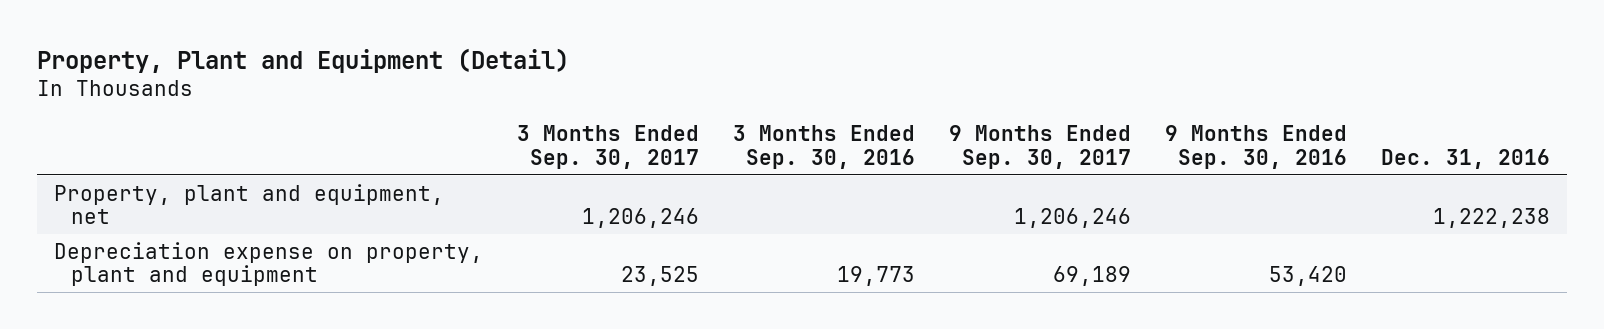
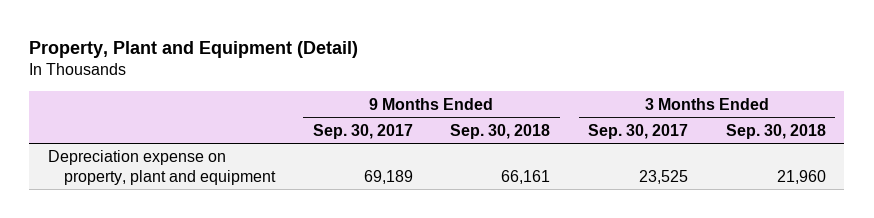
- | 3 Months Ended Sep. 30, 2017 | 3 Months Ended Sep. 30, 2016 | 9 Months Ended Sep. 30, 2017 | 9 Months Ended Sep. 30, 2016 | Dec. 31, 2016
+ | 9 Months Ended Sep. 30, 2017 | 9 Months Ended Sep. 30, 2018 | 3 Months Ended Sep. 30, 2017 | 3 Months Ended Sep. 30, 2018
- Property, plant and equipment, net | 1,206,246 | | 1,206,246 | | 1,222,238

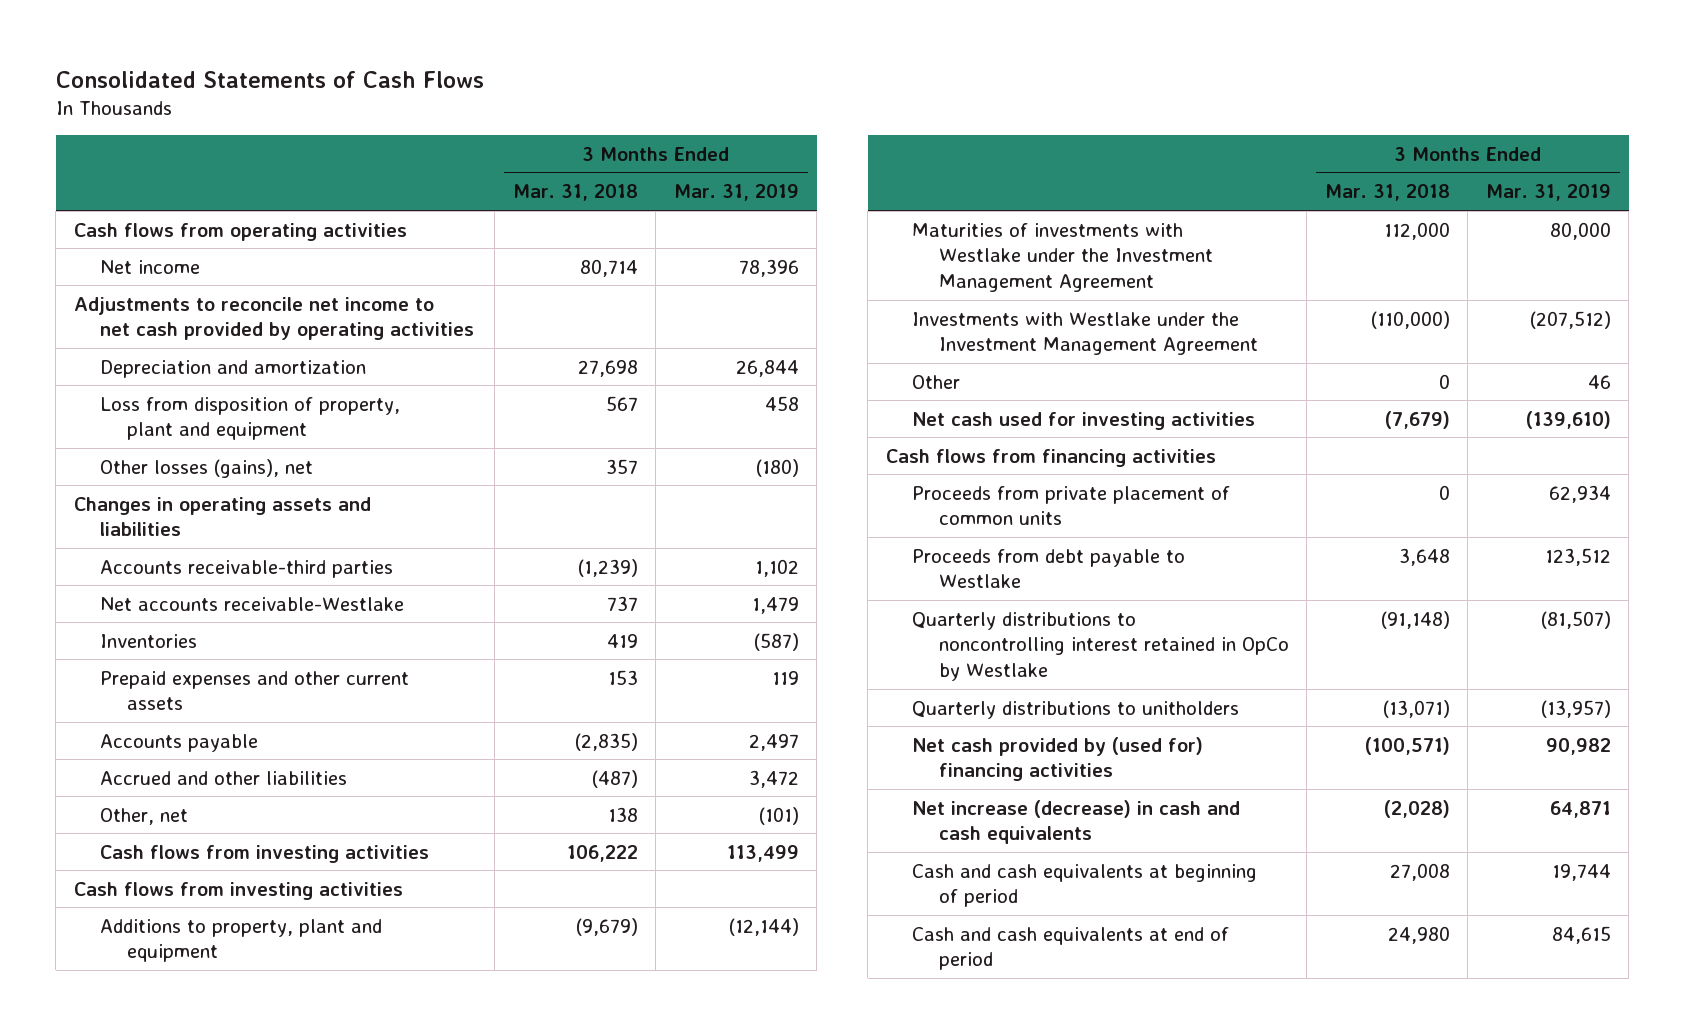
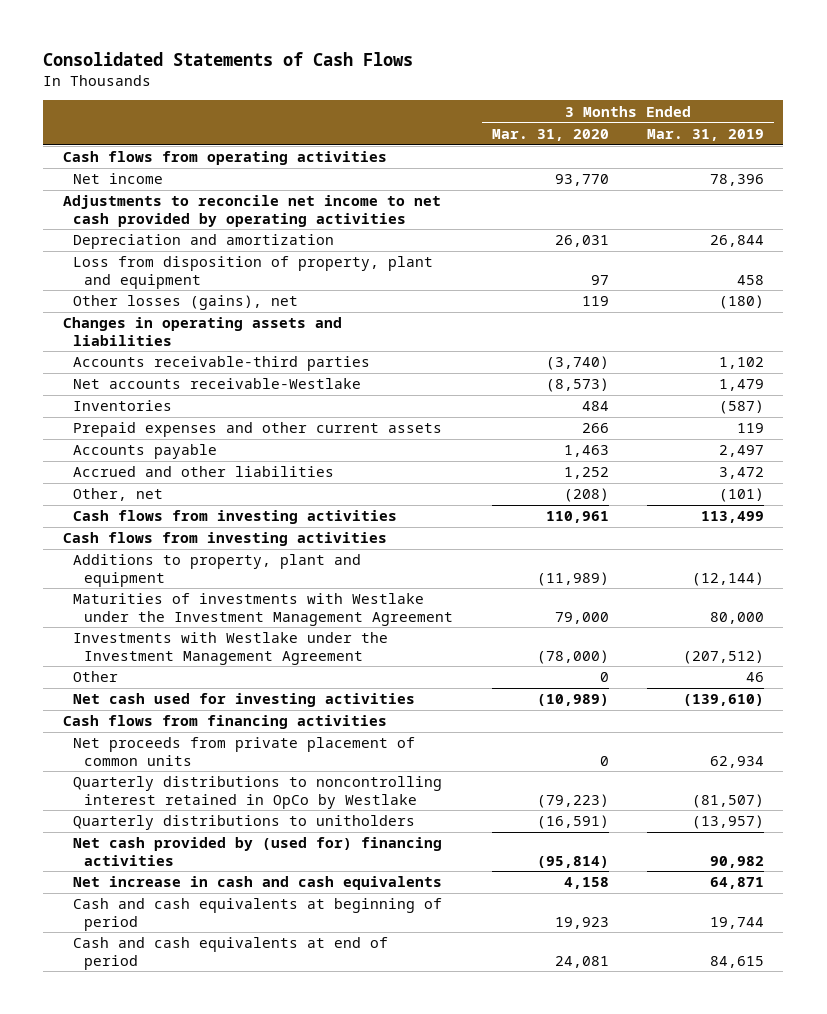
- | 3 Months Ended Mar. 31, 2018 | 3 Months Ended Mar. 31, 2019
+ | 3 Months Ended Mar. 31, 2020 | 3 Months Ended Mar. 31, 2019
- Proceeds from private placement of common units | 0 | 62,934
- Proceeds from debt payable to Westlake | 3,648 | 123,512
+ Net proceeds from private placement of common units | 0 | 62,934
- Net increase (decrease) in cash and cash equivalents | (2,028) | 64,871
+ Net increase in cash and cash equivalents | 4,158 | 64,871

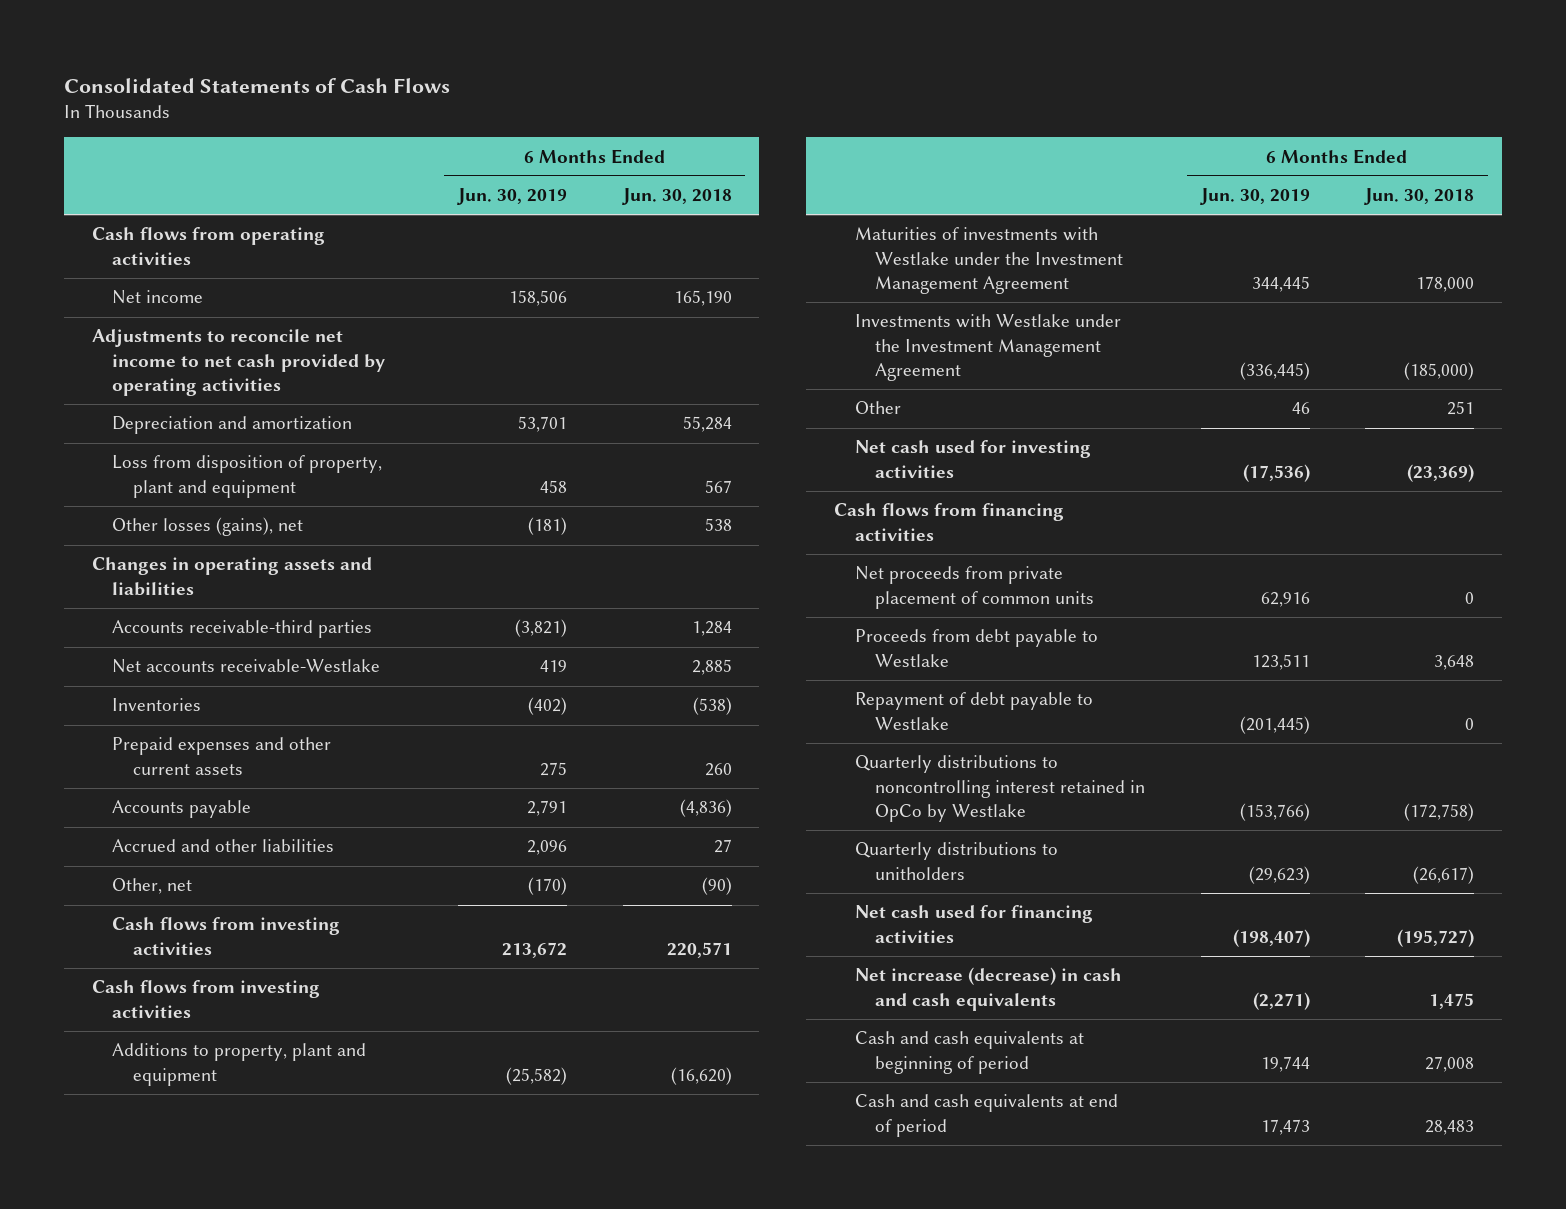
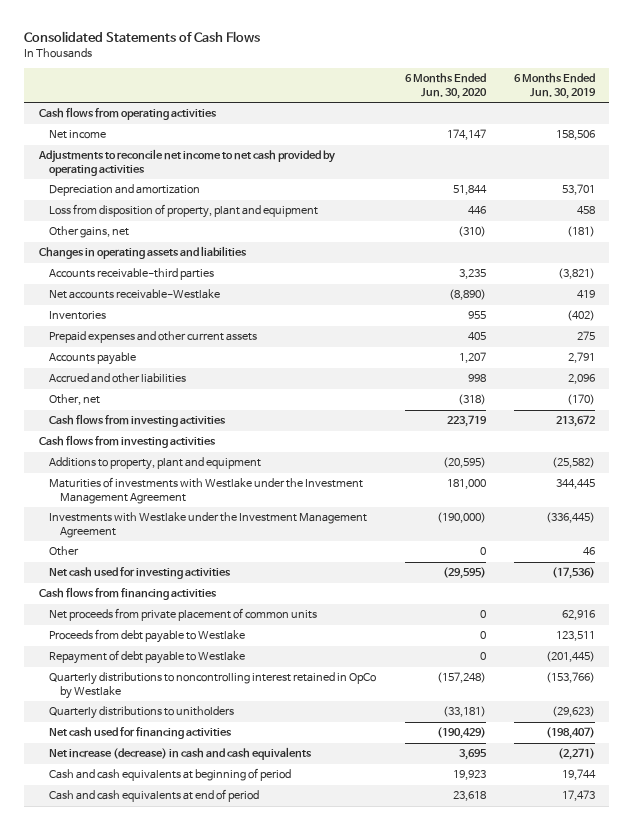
- | 6 Months Ended Jun. 30, 2019 | 6 Months Ended Jun. 30, 2018
+ | 6 Months Ended Jun. 30, 2020 | 6 Months Ended Jun. 30, 2019
- Other losses (gains), net | (181) | 538
+ Other gains, net | (310) | (181)

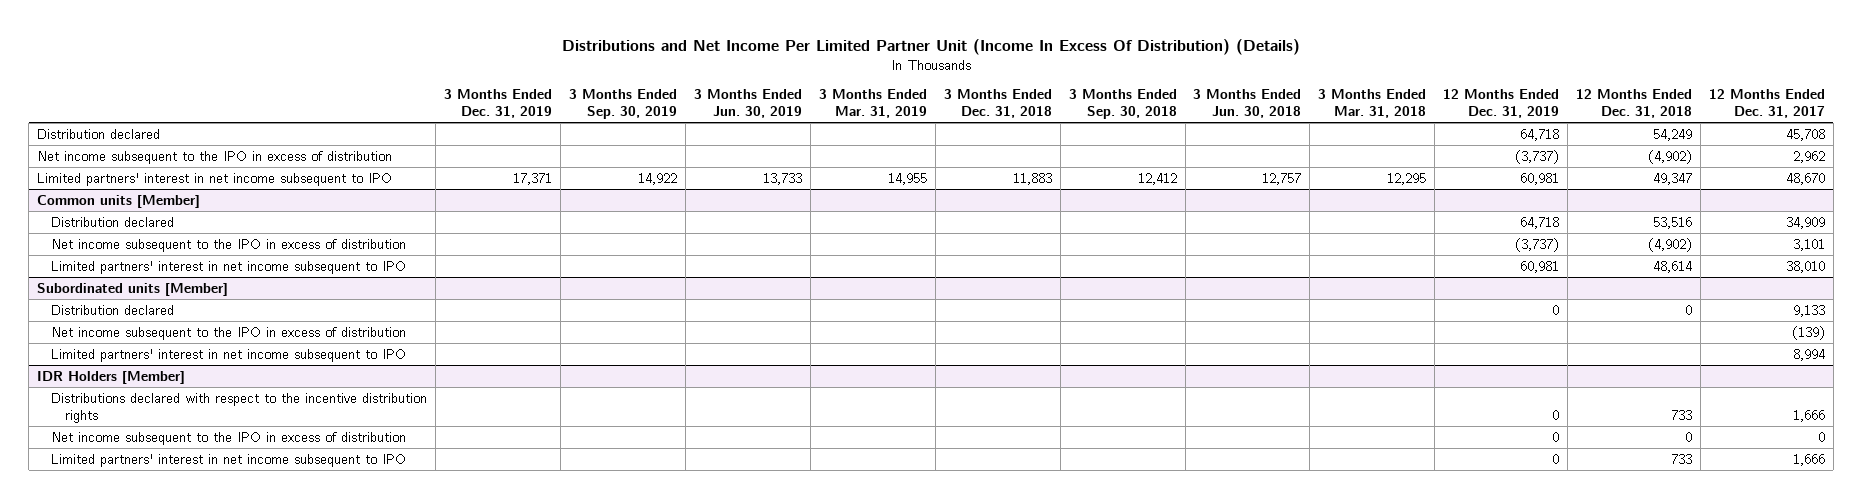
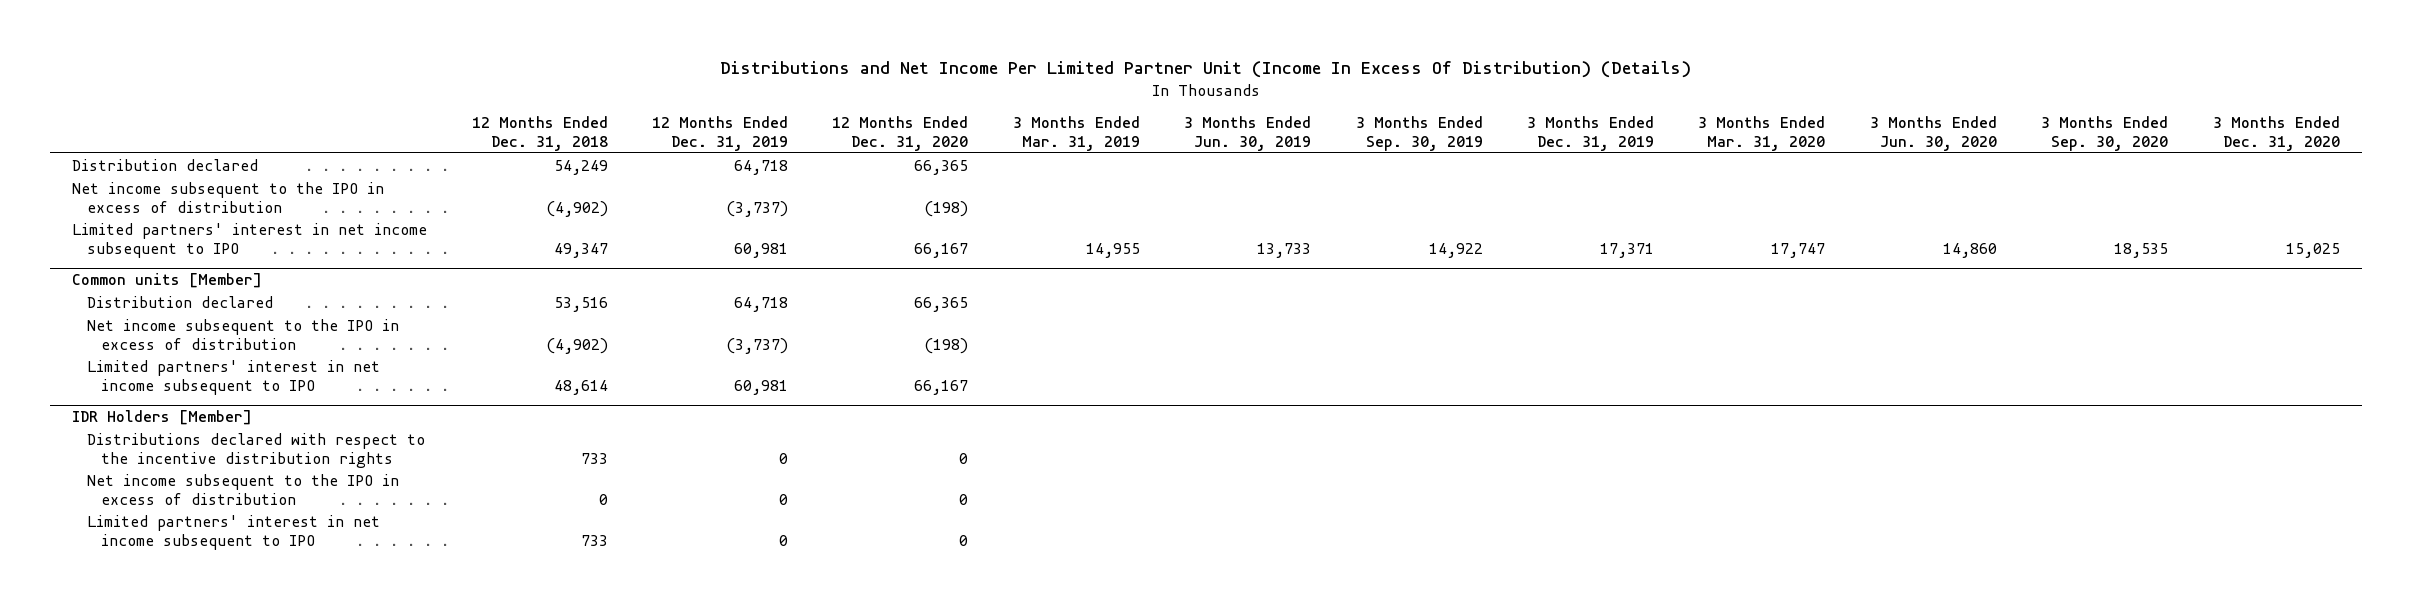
- | 3 Months Ended Dec. 31, 2019 | 3 Months Ended Sep. 30, 2019 | 3 Months Ended Jun. 30, 2019 | 3 Months Ended Mar. 31, 2019 | 3 Months Ended Dec. 31, 2018 | 3 Months Ended Sep. 30, 2018 | 3 Months Ended Jun. 30, 2018 | 3 Months Ended Mar. 31, 2018 | 12 Months Ended Dec. 31, 2019 | 12 Months Ended Dec. 31, 2018 | 12 Months Ended Dec. 31, 2017
+ | 12 Months Ended Dec. 31, 2018 | 12 Months Ended Dec. 31, 2019 | 12 Months Ended Dec. 31, 2020 | 3 Months Ended Mar. 31, 2019 | 3 Months Ended Jun. 30, 2019 | 3 Months Ended Sep. 30, 2019 | 3 Months Ended Dec. 31, 2019 | 3 Months Ended Mar. 31, 2020 | 3 Months Ended Jun. 30, 2020 | 3 Months Ended Sep. 30, 2020 | 3 Months Ended Dec. 31, 2020
- Subordinated units [Member]
- Distribution declared | | | | | | | | | 0 | 0 | 9,133
- Net income subsequent to the IPO in excess of distribution | | | | | | | | | | | (139)
- Limited partners' interest in net income subsequent to IPO | | | | | | | | | | | 8,994

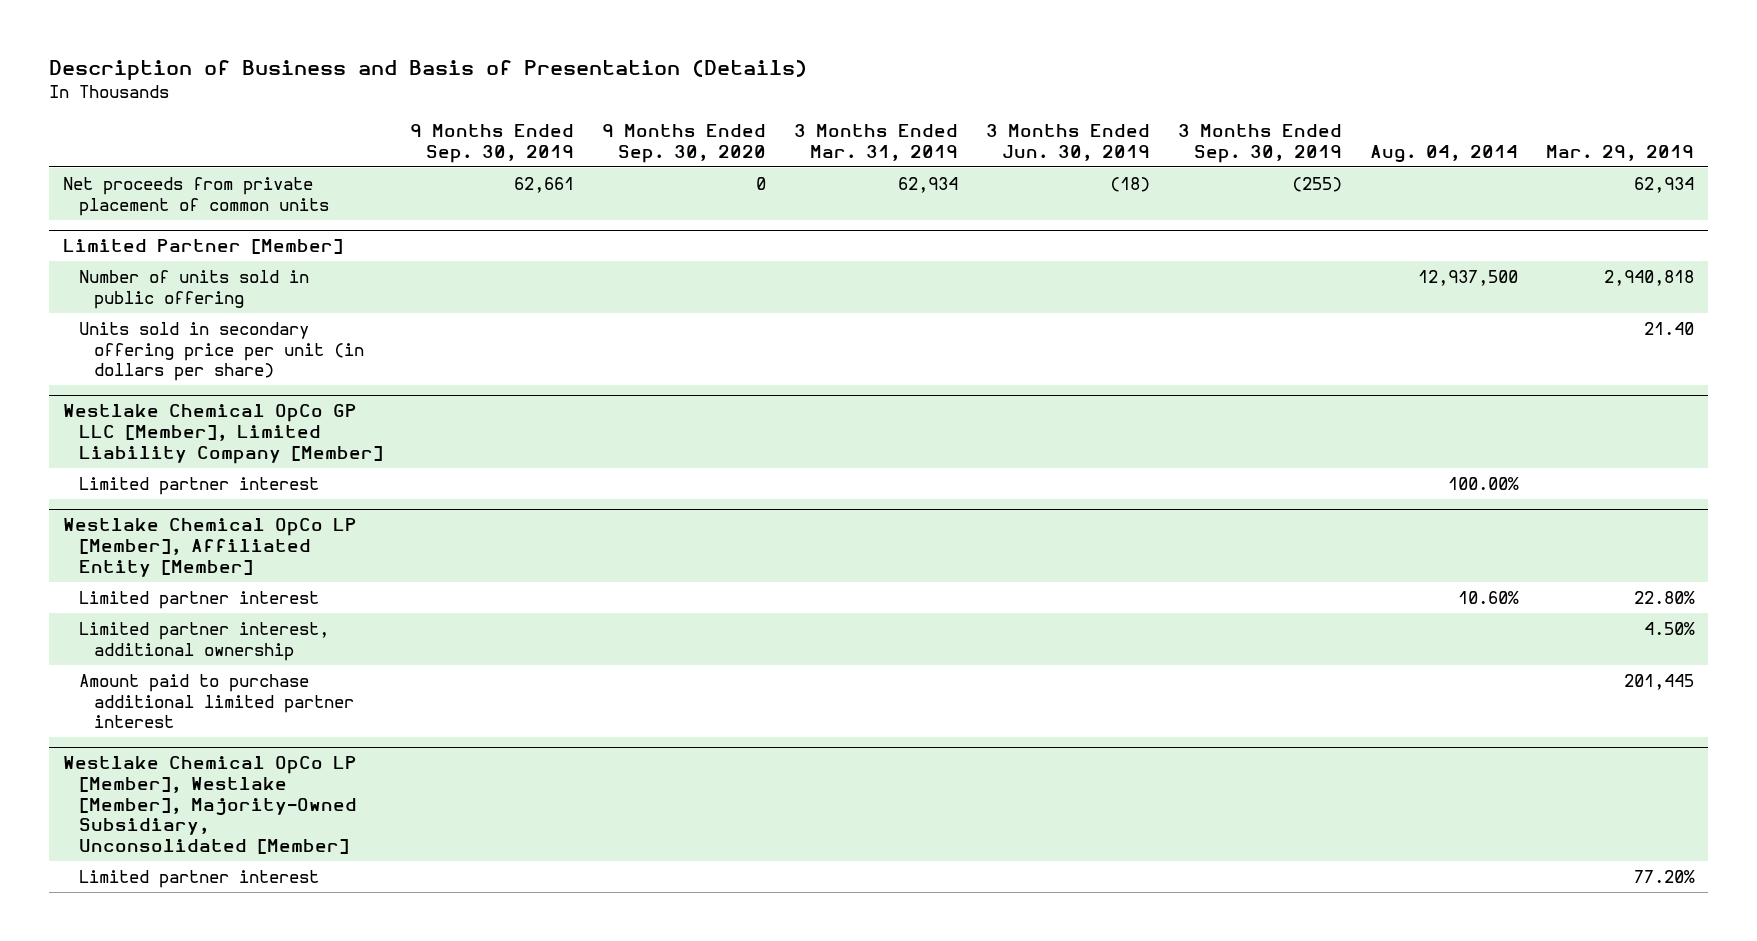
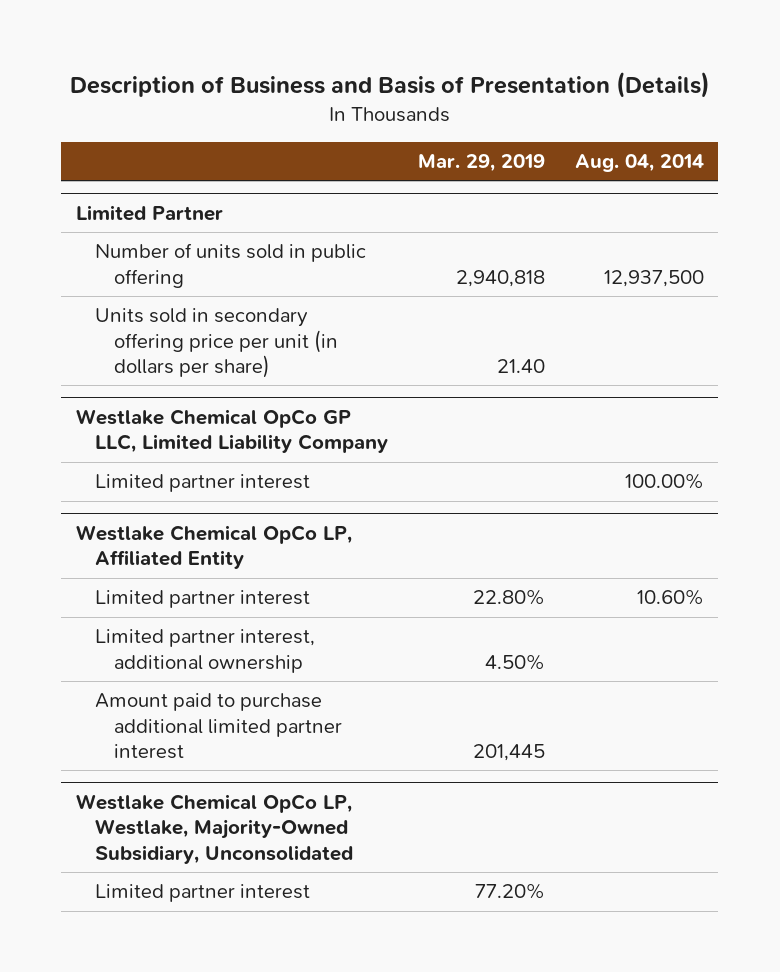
- | 9 Months Ended Sep. 30, 2019 | 9 Months Ended Sep. 30, 2020 | 3 Months Ended Mar. 31, 2019 | 3 Months Ended Jun. 30, 2019 | 3 Months Ended Sep. 30, 2019 | Aug. 04, 2014 | Mar. 29, 2019
+ | Mar. 29, 2019 | Aug. 04, 2014
- Net proceeds from private placement of common units | 62,661 | 0 | 62,934 | (18) | (255) | | 62,934
- Limited Partner [Member]
+ Limited Partner
- Westlake Chemical OpCo GP LLC [Member], Limited Liability Company [Member]
+ Westlake Chemical OpCo GP LLC, Limited Liability Company
- Westlake Chemical OpCo LP [Member], Affiliated Entity [Member]
+ Westlake Chemical OpCo LP, Affiliated Entity
- Westlake Chemical OpCo LP [Member], Westlake [Member], Majority-Owned Subsidiary, Unconsolidated [Member]
+ Westlake Chemical OpCo LP, Westlake, Majority-Owned Subsidiary, Unconsolidated

